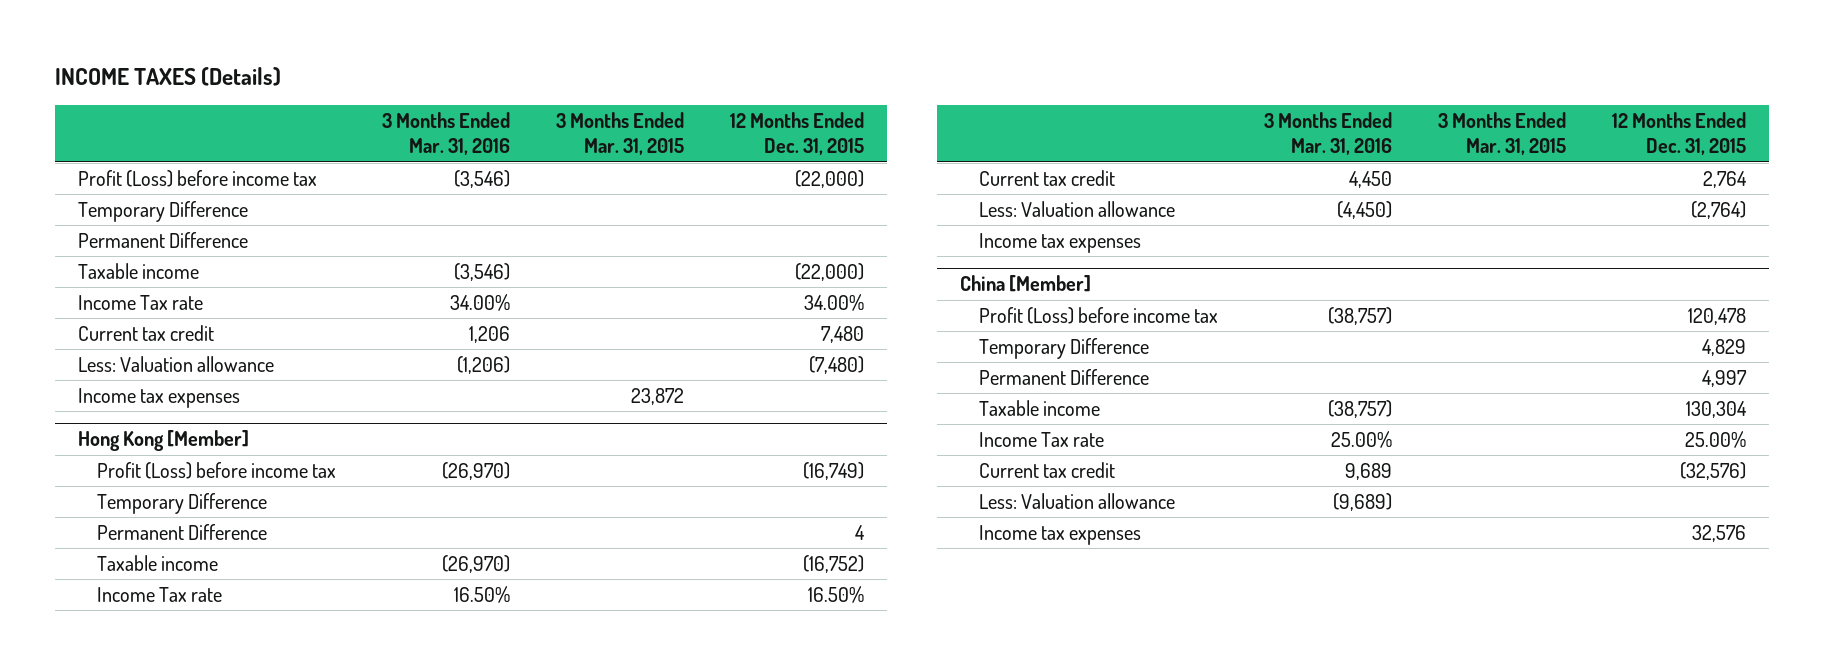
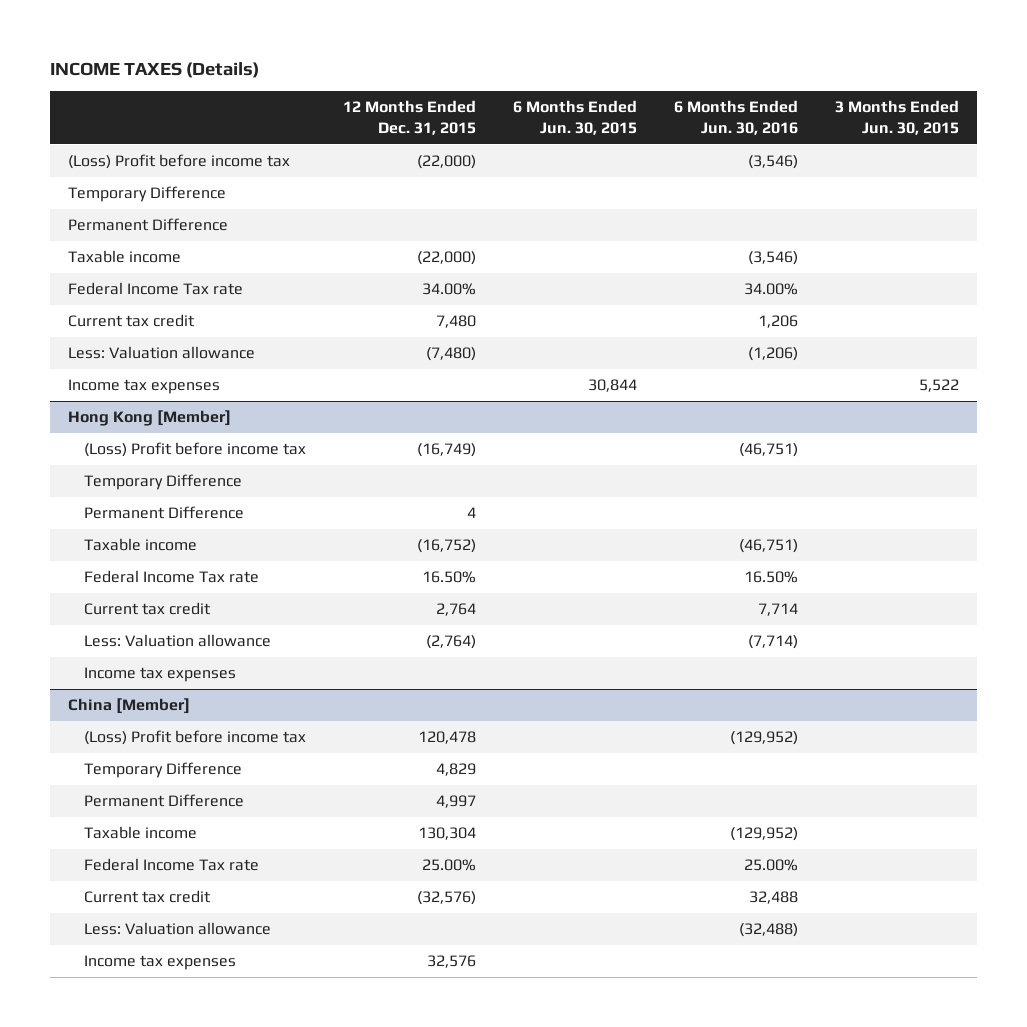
- | 3 Months Ended Mar. 31, 2016 | 3 Months Ended Mar. 31, 2015 | 12 Months Ended Dec. 31, 2015
+ | 12 Months Ended Dec. 31, 2015 | 6 Months Ended Jun. 30, 2015 | 6 Months Ended Jun. 30, 2016 | 3 Months Ended Jun. 30, 2015
- Profit (Loss) before income tax | (3,546) | | (22,000)
+ (Loss) Profit before income tax | (22,000) | | (3,546) |
- Income Tax rate | 34.00% | | 34.00%
+ Federal Income Tax rate | 34.00% | | 34.00% |
@ Hong Kong [Member]
- Profit (Loss) before income tax | (26,970) | | (16,749)
+ (Loss) Profit before income tax | (16,749) | | (46,751) |
- Income Tax rate | 16.50% | | 16.50%
+ Federal Income Tax rate | 16.50% | | 16.50% |
@ China [Member]
- Profit (Loss) before income tax | (38,757) | | 120,478
+ (Loss) Profit before income tax | 120,478 | | (129,952) |
- Income Tax rate | 25.00% | | 25.00%
+ Federal Income Tax rate | 25.00% | | 25.00% |

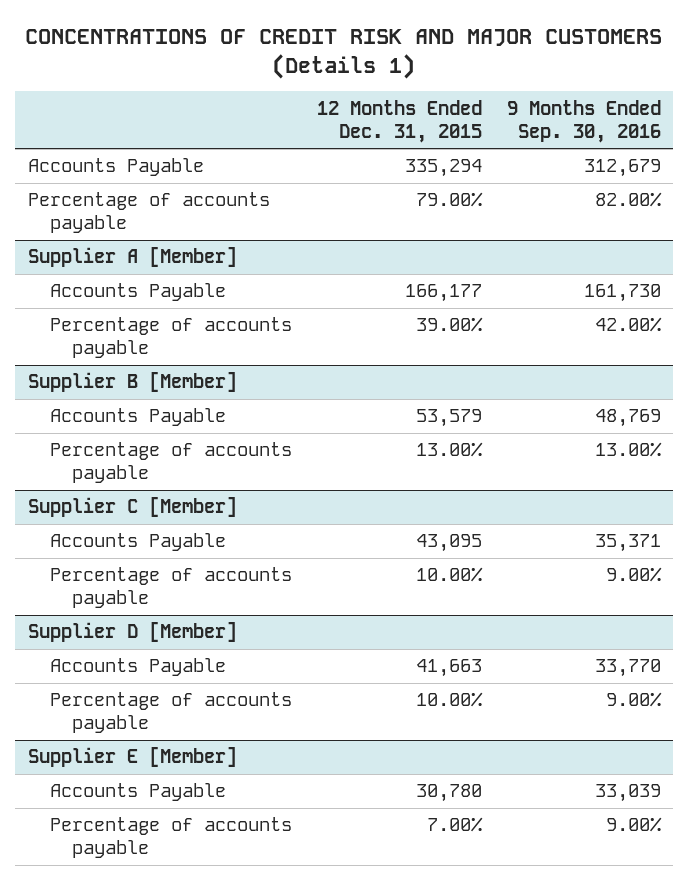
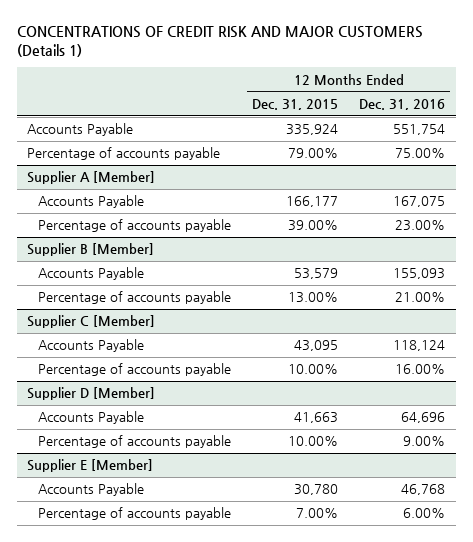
- | 12 Months Ended Dec. 31, 2015 | 9 Months Ended Sep. 30, 2016
+ | 12 Months Ended Dec. 31, 2015 | 12 Months Ended Dec. 31, 2016
- Accounts Payable | 335,294 | 312,679
+ Accounts Payable | 335,924 | 551,754

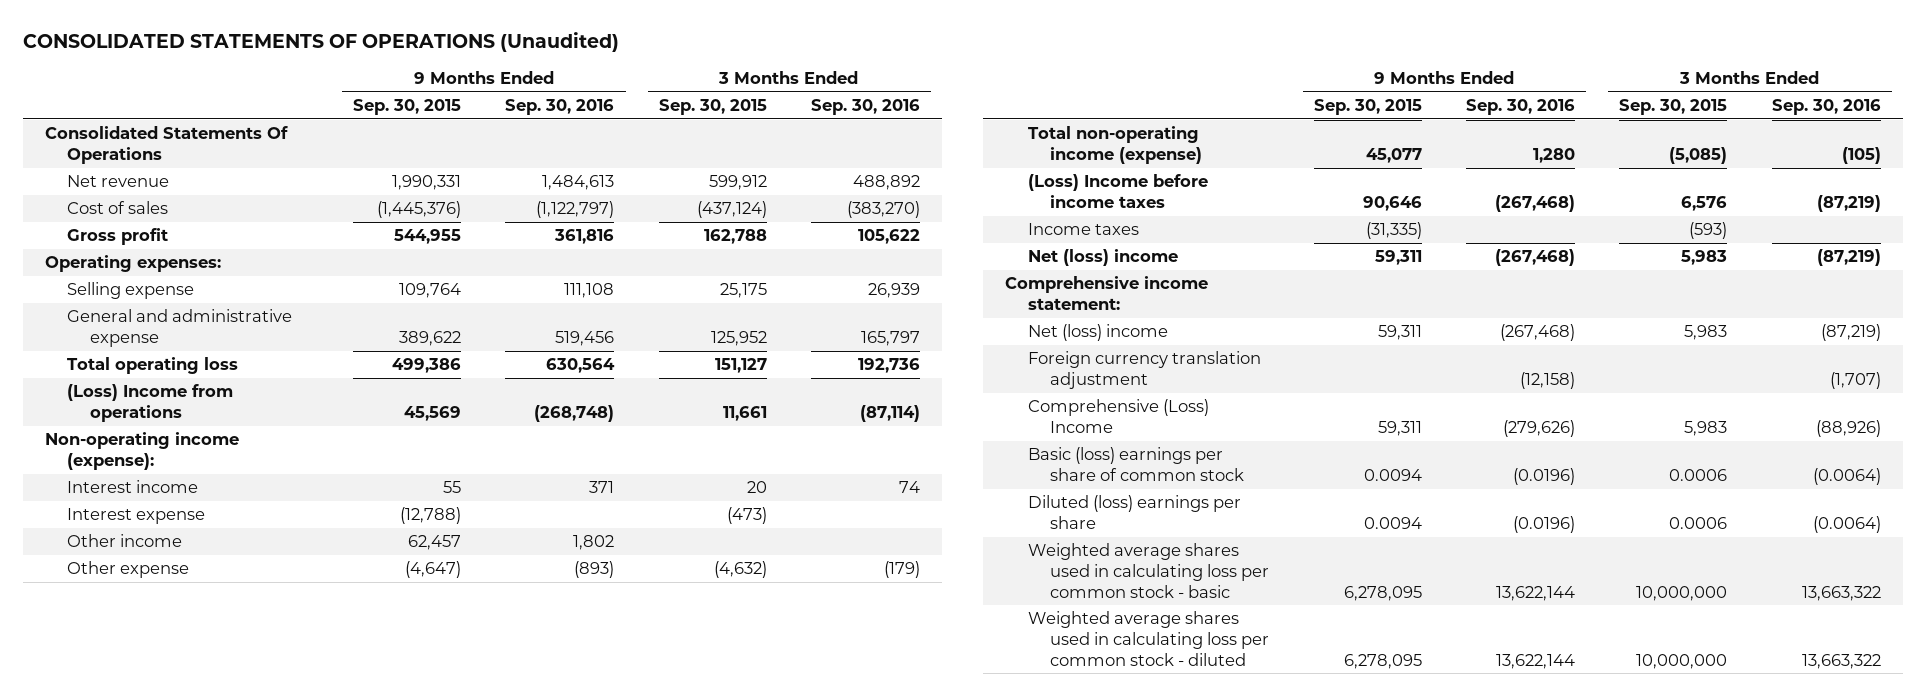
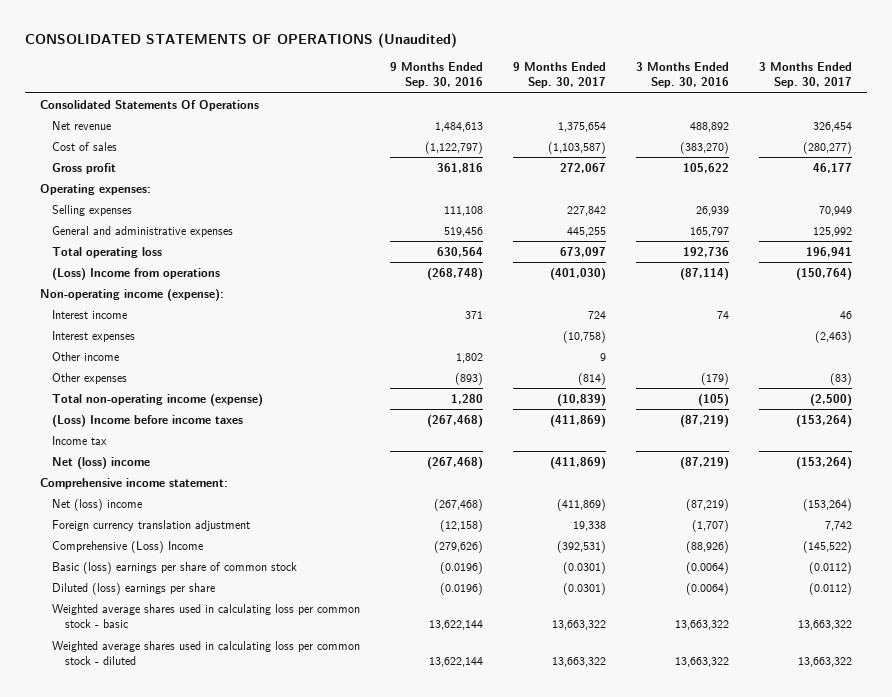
- | 9 Months Ended Sep. 30, 2015 | 9 Months Ended Sep. 30, 2016 | 3 Months Ended Sep. 30, 2015 | 3 Months Ended Sep. 30, 2016
+ | 9 Months Ended Sep. 30, 2016 | 9 Months Ended Sep. 30, 2017 | 3 Months Ended Sep. 30, 2016 | 3 Months Ended Sep. 30, 2017
- Selling expense | 109,764 | 111,108 | 25,175 | 26,939
- General and administrative expense | 389,622 | 519,456 | 125,952 | 165,797
+ Selling expenses | 111,108 | 227,842 | 26,939 | 70,949
+ General and administrative expenses | 519,456 | 445,255 | 165,797 | 125,992
- Interest expense | (12,788) | | (473) |
+ Interest expenses | | (10,758) | | (2,463)
- Other expense | (4,647) | (893) | (4,632) | (179)
+ Other expenses | (893) | (814) | (179) | (83)
- Income taxes | (31,335) | | (593) |
+ Income tax

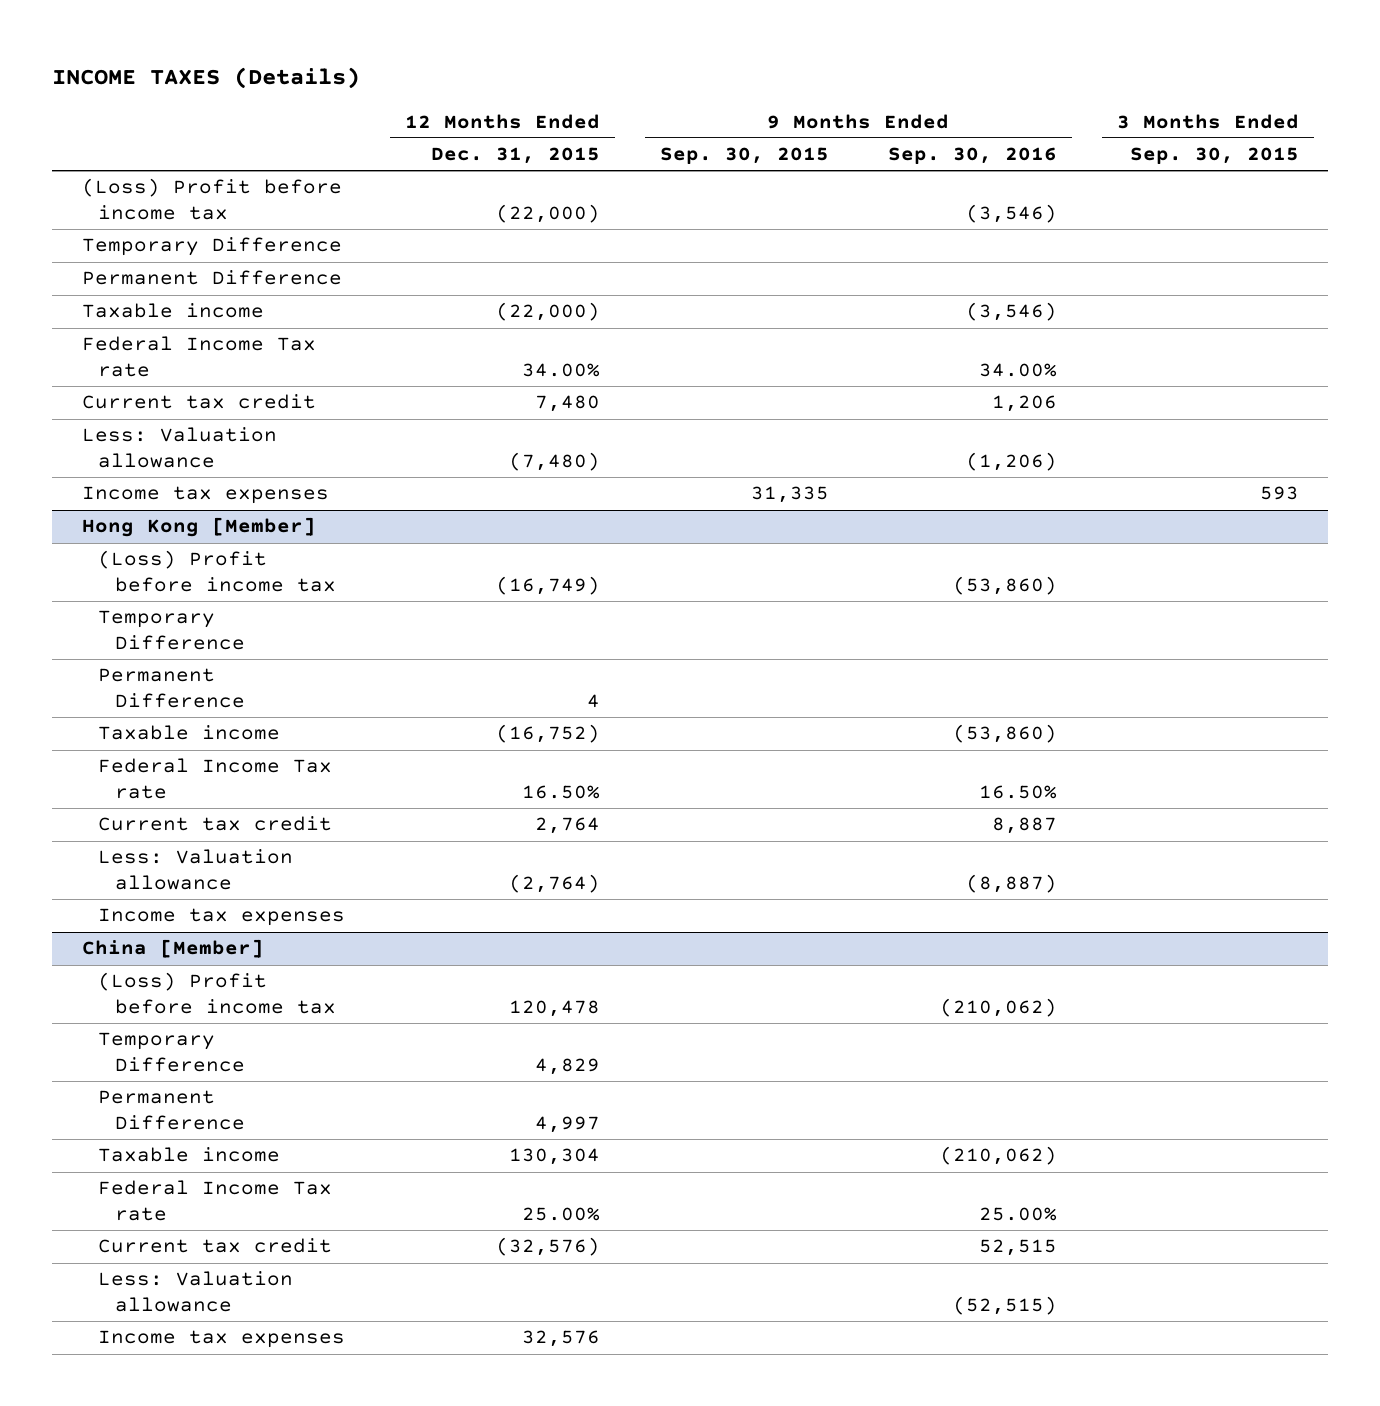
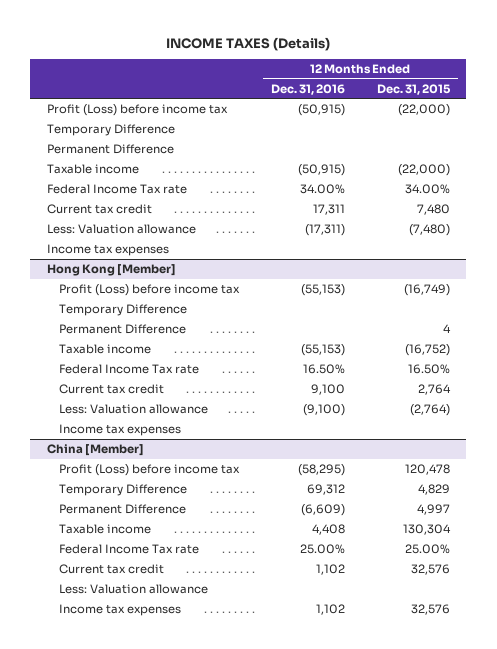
- | 12 Months Ended Dec. 31, 2015 | 9 Months Ended Sep. 30, 2015 | 9 Months Ended Sep. 30, 2016 | 3 Months Ended Sep. 30, 2015
+ | 12 Months Ended Dec. 31, 2016 | 12 Months Ended Dec. 31, 2015
- (Loss) Profit before income tax | (22,000) | | (3,546) |
+ Profit (Loss) before income tax | (50,915) | (22,000)
@ Hong Kong [Member]
- (Loss) Profit before income tax | (16,749) | | (53,860) |
+ Profit (Loss) before income tax | (55,153) | (16,749)
@ China [Member]
- (Loss) Profit before income tax | 120,478 | | (210,062) |
+ Profit (Loss) before income tax | (58,295) | 120,478
- Current tax credit | (32,576) | | 52,515 |
+ Current tax credit | 1,102 | 32,576

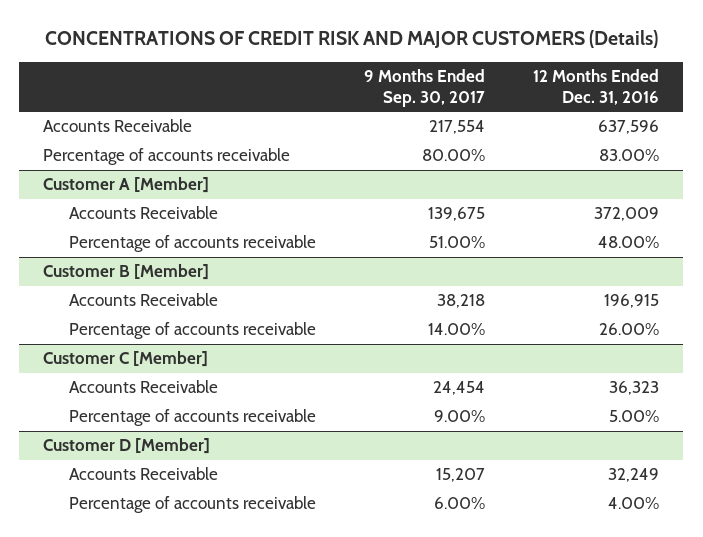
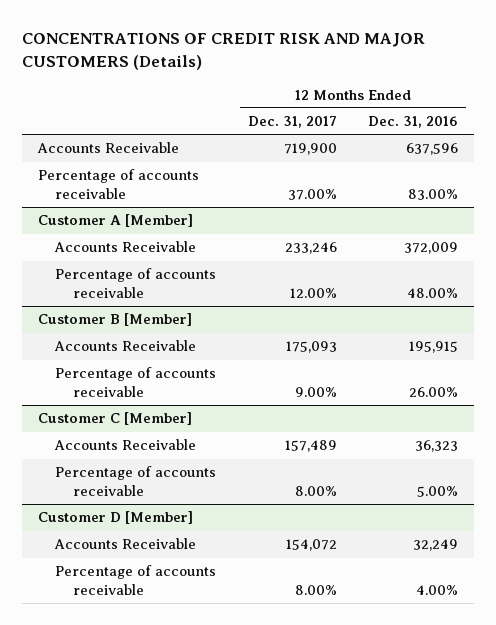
- | 9 Months Ended Sep. 30, 2017 | 12 Months Ended Dec. 31, 2016
+ | 12 Months Ended Dec. 31, 2017 | 12 Months Ended Dec. 31, 2016
@ Customer B [Member]
- Accounts Receivable | 38,218 | 196,915
+ Accounts Receivable | 175,093 | 195,915

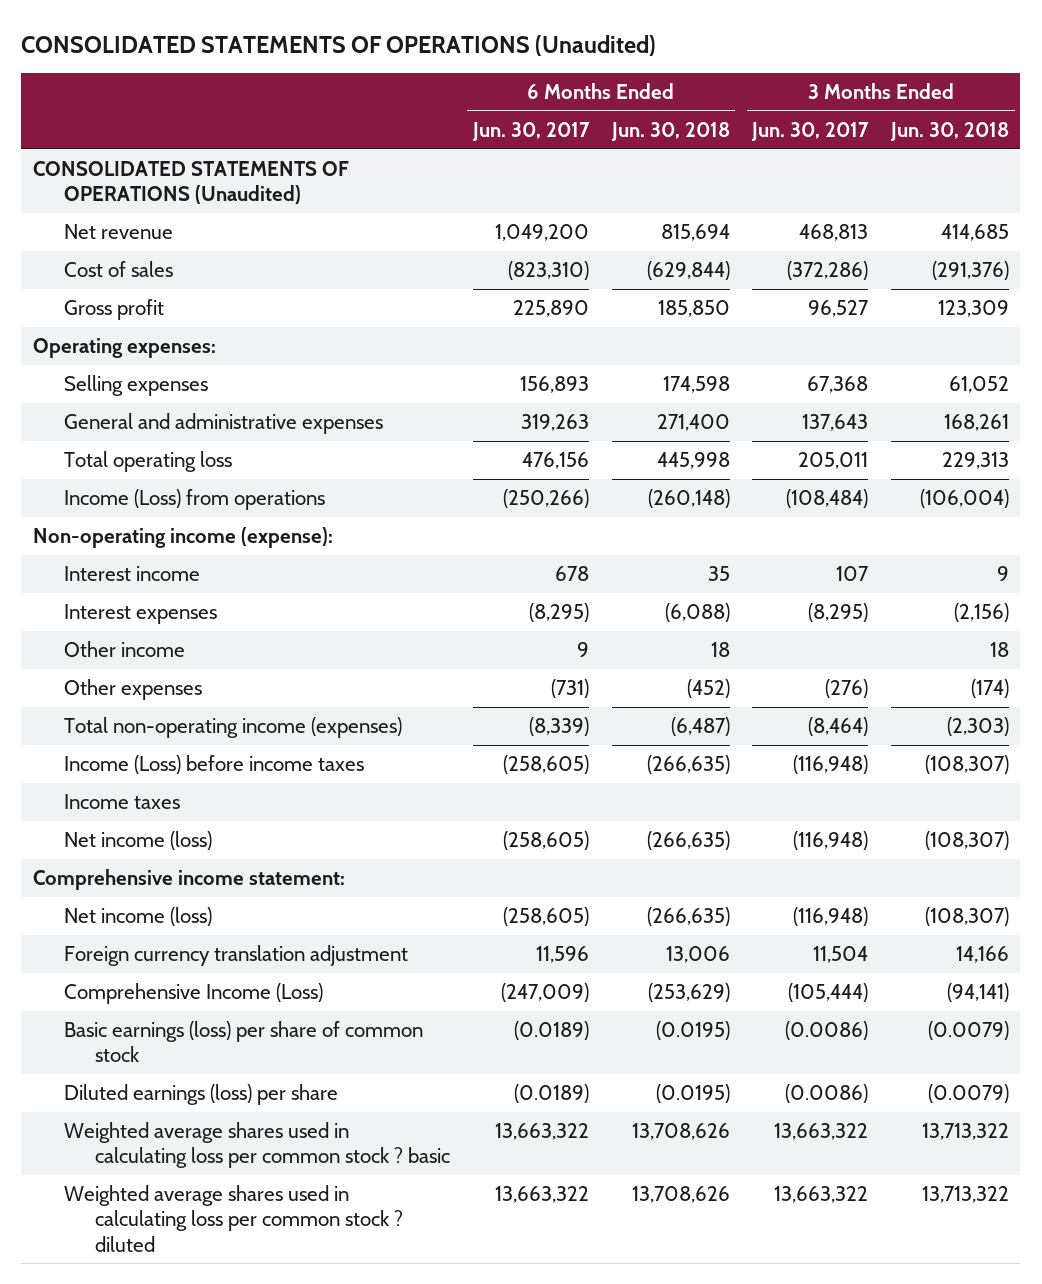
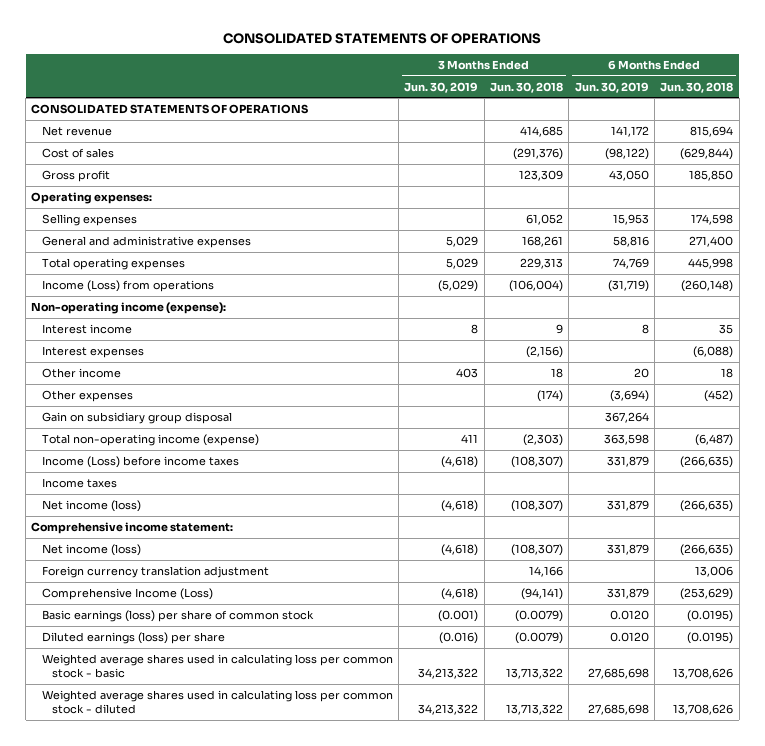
- CONSOLIDATED STATEMENTS OF OPERATIONS (Unaudited)
+ CONSOLIDATED STATEMENTS OF OPERATIONS
- | 6 Months Ended Jun. 30, 2017 | 6 Months Ended Jun. 30, 2018 | 3 Months Ended Jun. 30, 2017 | 3 Months Ended Jun. 30, 2018
+ | 3 Months Ended Jun. 30, 2019 | 3 Months Ended Jun. 30, 2018 | 6 Months Ended Jun. 30, 2019 | 6 Months Ended Jun. 30, 2018
- CONSOLIDATED STATEMENTS OF OPERATIONS (Unaudited)
+ CONSOLIDATED STATEMENTS OF OPERATIONS
- Total operating loss | 476,156 | 445,998 | 205,011 | 229,313
+ Total operating expenses | 5,029 | 229,313 | 74,769 | 445,998
- Total non-operating income (expenses) | (8,339) | (6,487) | (8,464) | (2,303)
+ Gain on subsidiary group disposal | | | 367,264 |
+ Total non-operating income (expense) | 411 | (2,303) | 363,598 | (6,487)
- Weighted average shares used in calculating loss per common stock ? basic | 13,663,322 | 13,708,626 | 13,663,322 | 13,713,322
- Weighted average shares used in calculating loss per common stock ? diluted | 13,663,322 | 13,708,626 | 13,663,322 | 13,713,322
+ Weighted average shares used in calculating loss per common stock - basic | 34,213,322 | 13,713,322 | 27,685,698 | 13,708,626
+ Weighted average shares used in calculating loss per common stock - diluted | 34,213,322 | 13,713,322 | 27,685,698 | 13,708,626

